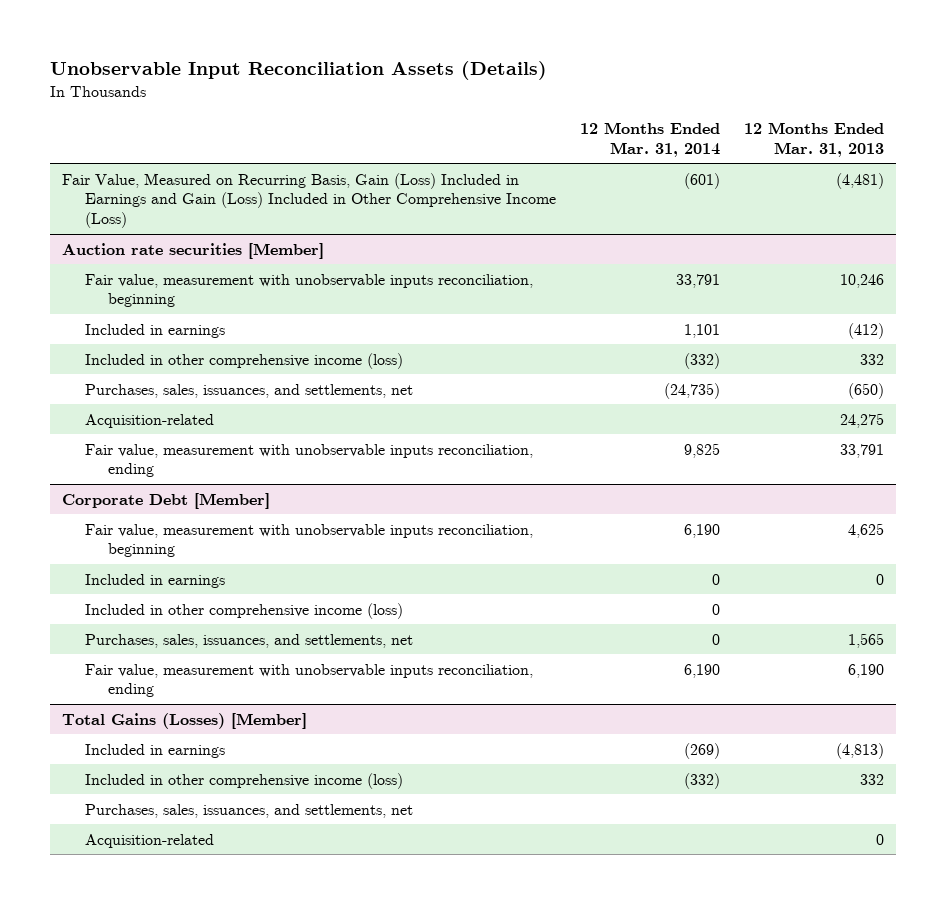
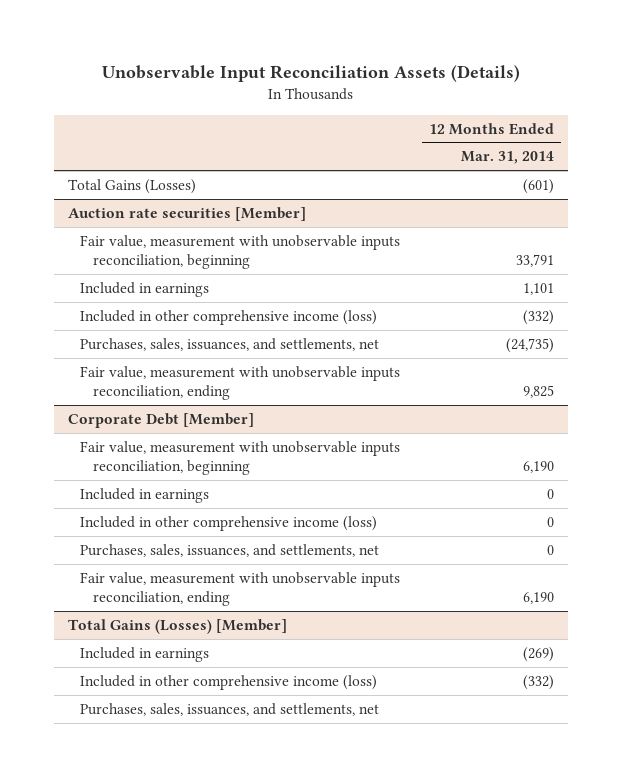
- | 12 Months Ended Mar. 31, 2014 | 12 Months Ended Mar. 31, 2013
+ | 12 Months Ended Mar. 31, 2014
- Fair Value, Measured on Recurring Basis, Gain (Loss) Included in Earnings and Gain (Loss) Included in Other Comprehensive Income (Loss) | (601) | (4,481)
+ Total Gains (Losses) | (601)
@ Auction rate securities [Member]
- Acquisition-related | | 24,275
@ Total Gains (Losses) [Member]
- Acquisition-related | | 0

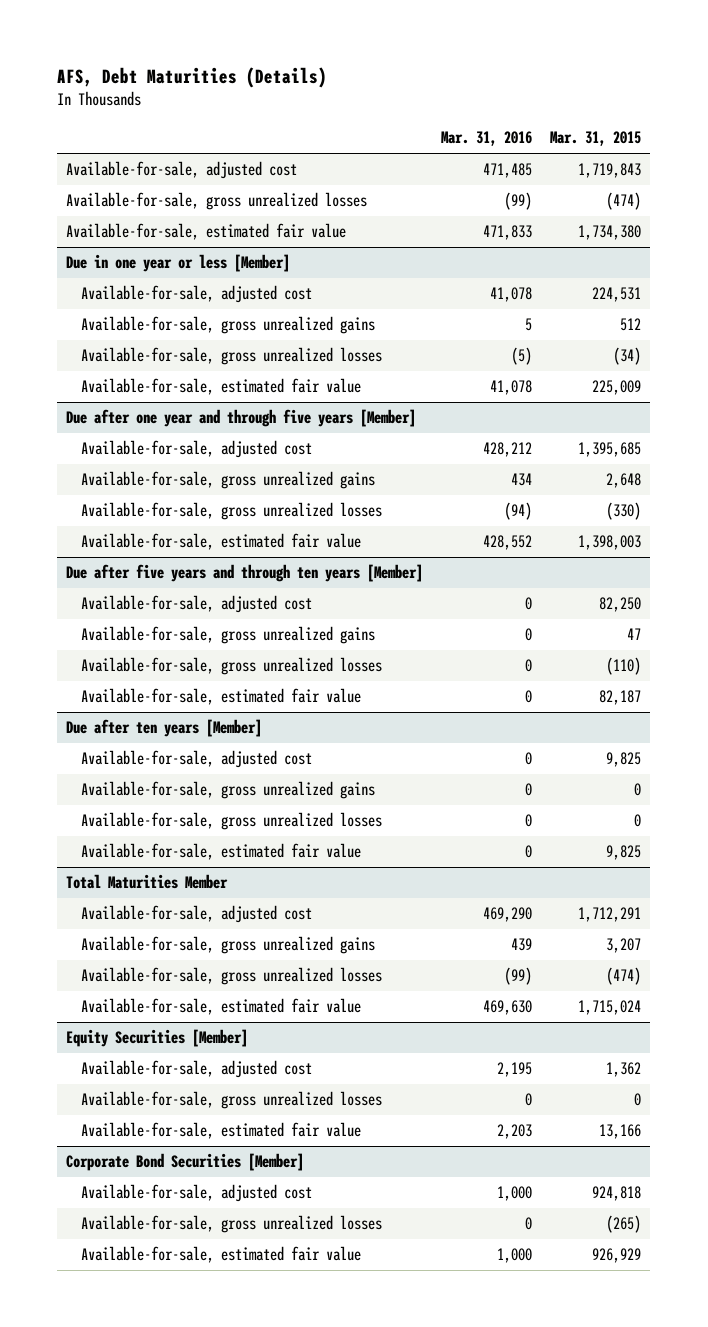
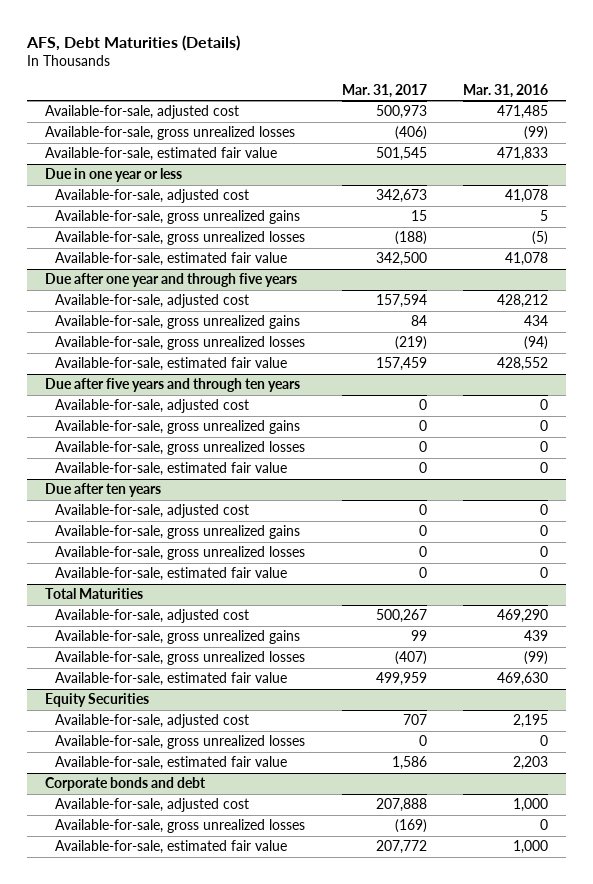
- | Mar. 31, 2016 | Mar. 31, 2015
+ | Mar. 31, 2017 | Mar. 31, 2016
- Due in one year or less [Member]
+ Due in one year or less
- Due after one year and through five years [Member]
+ Due after one year and through five years
- Due after five years and through ten years [Member]
+ Due after five years and through ten years
- Due after ten years [Member]
+ Due after ten years
- Total Maturities Member
+ Total Maturities
- Equity Securities [Member]
+ Equity Securities
- Corporate Bond Securities [Member]
+ Corporate bonds and debt

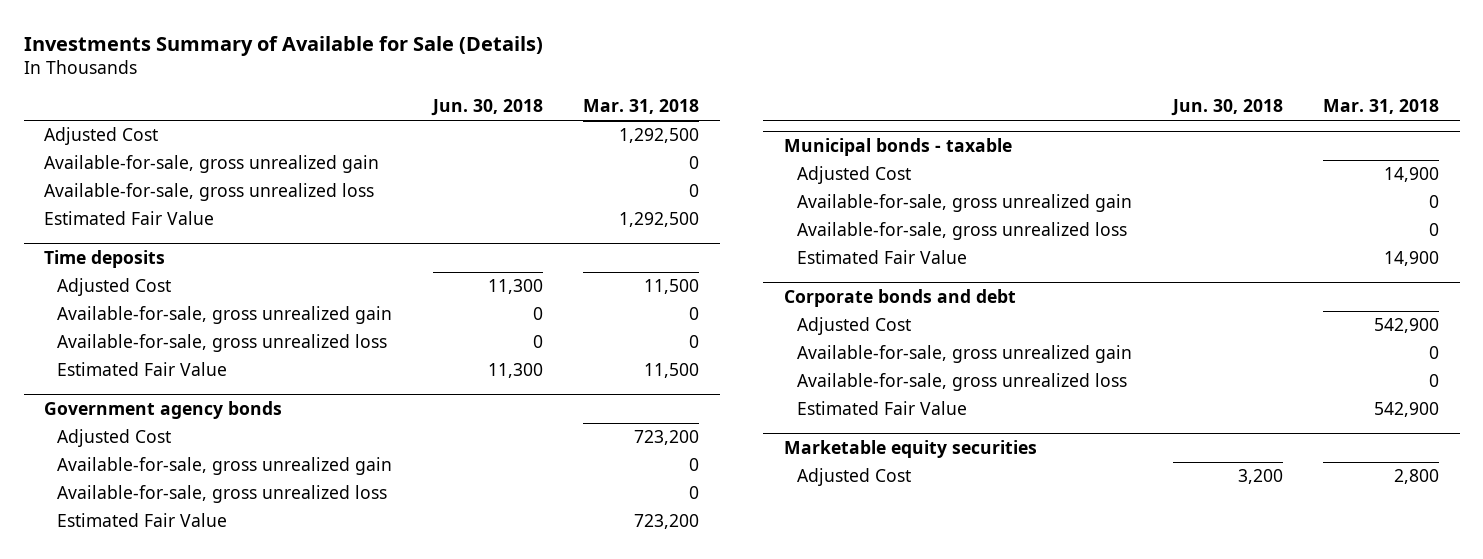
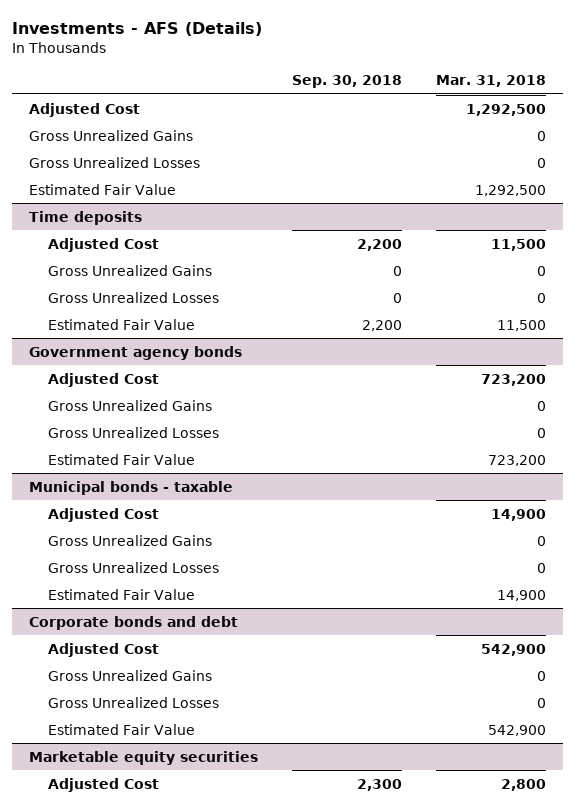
- Investments Summary of Available for Sale (Details)
+ Investments - AFS (Details)
- | Jun. 30, 2018 | Mar. 31, 2018
+ | Sep. 30, 2018 | Mar. 31, 2018
- Available-for-sale, gross unrealized gain | | 0
- Available-for-sale, gross unrealized loss | | 0
+ Gross Unrealized Gains | | 0
+ Gross Unrealized Losses | | 0
@ Time deposits
- Available-for-sale, gross unrealized gain | 0 | 0
- Available-for-sale, gross unrealized loss | 0 | 0
+ Gross Unrealized Gains | 0 | 0
+ Gross Unrealized Losses | 0 | 0
@ Government agency bonds
- Available-for-sale, gross unrealized gain | | 0
- Available-for-sale, gross unrealized loss | | 0
+ Gross Unrealized Gains | | 0
+ Gross Unrealized Losses | | 0
@ Municipal bonds - taxable
- Available-for-sale, gross unrealized gain | | 0
- Available-for-sale, gross unrealized loss | | 0
+ Gross Unrealized Gains | | 0
+ Gross Unrealized Losses | | 0
@ Corporate bonds and debt
- Available-for-sale, gross unrealized gain | | 0
- Available-for-sale, gross unrealized loss | | 0
+ Gross Unrealized Gains | | 0
+ Gross Unrealized Losses | | 0

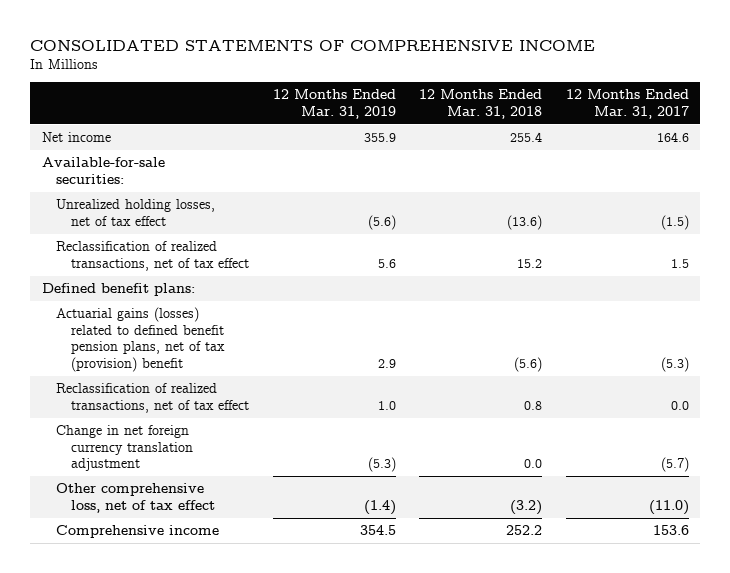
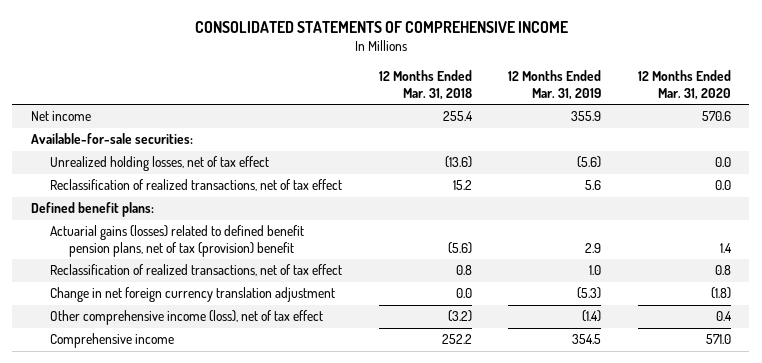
- | 12 Months Ended Mar. 31, 2019 | 12 Months Ended Mar. 31, 2018 | 12 Months Ended Mar. 31, 2017
+ | 12 Months Ended Mar. 31, 2018 | 12 Months Ended Mar. 31, 2019 | 12 Months Ended Mar. 31, 2020
- Other comprehensive loss, net of tax effect | (1.4) | (3.2) | (11.0)
+ Other comprehensive income (loss), net of tax effect | (3.2) | (1.4) | 0.4

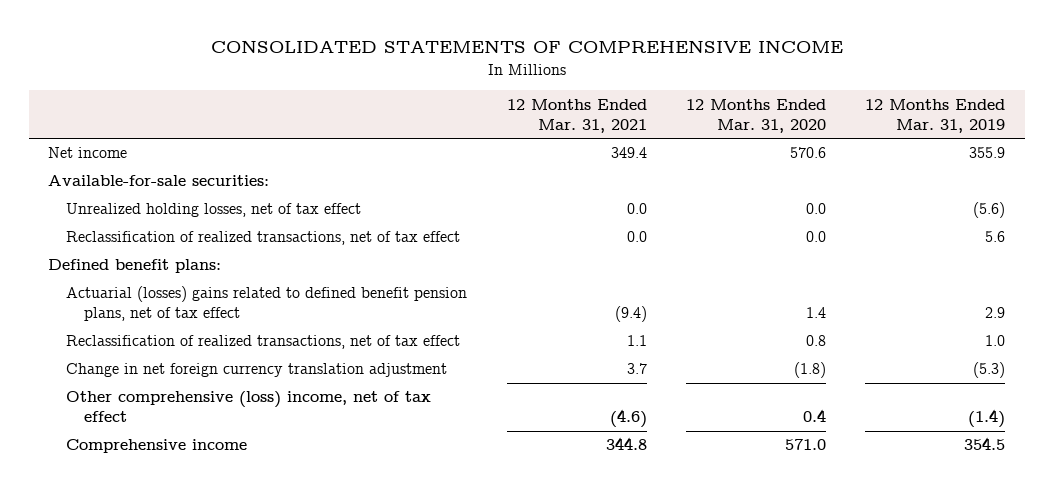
- | 12 Months Ended Mar. 31, 2018 | 12 Months Ended Mar. 31, 2019 | 12 Months Ended Mar. 31, 2020
+ | 12 Months Ended Mar. 31, 2021 | 12 Months Ended Mar. 31, 2020 | 12 Months Ended Mar. 31, 2019
- Actuarial gains (losses) related to defined benefit pension plans, net of tax (provision) benefit | (5.6) | 2.9 | 1.4
+ Actuarial (losses) gains related to defined benefit pension plans, net of tax effect | (9.4) | 1.4 | 2.9
- Other comprehensive income (loss), net of tax effect | (3.2) | (1.4) | 0.4
+ Other comprehensive (loss) income, net of tax effect | (4.6) | 0.4 | (1.4)

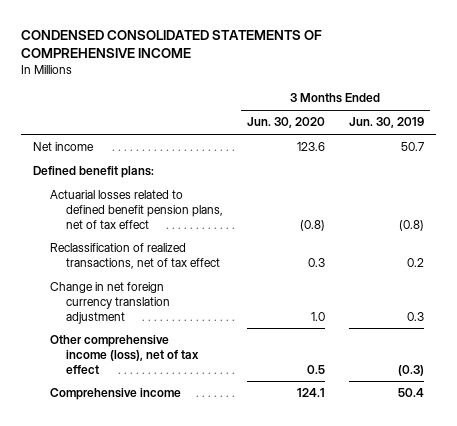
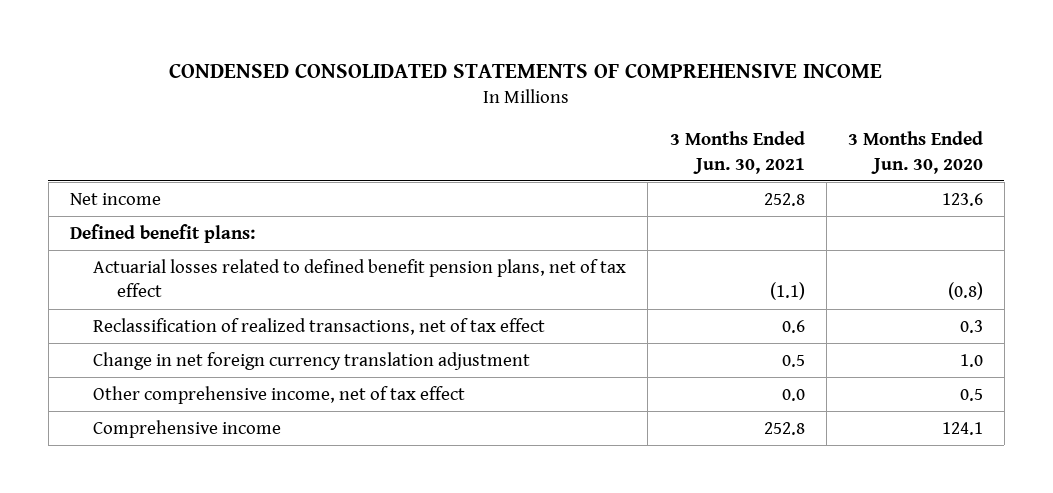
- | 3 Months Ended Jun. 30, 2020 | 3 Months Ended Jun. 30, 2019
+ | 3 Months Ended Jun. 30, 2021 | 3 Months Ended Jun. 30, 2020
- Other comprehensive income (loss), net of tax effect | 0.5 | (0.3)
+ Other comprehensive income, net of tax effect | 0.0 | 0.5

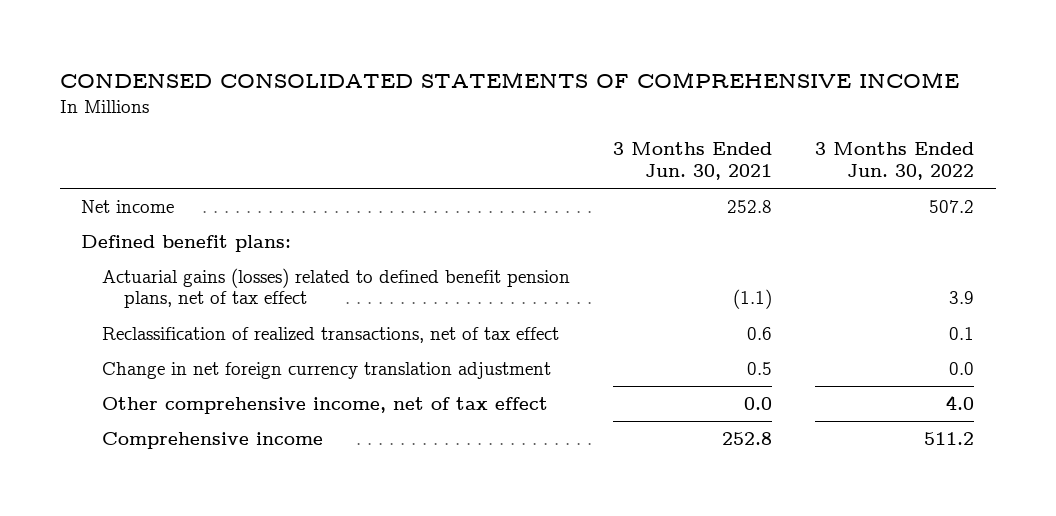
- | 3 Months Ended Jun. 30, 2021 | 3 Months Ended Jun. 30, 2020
+ | 3 Months Ended Jun. 30, 2021 | 3 Months Ended Jun. 30, 2022
- Actuarial losses related to defined benefit pension plans, net of tax effect | (1.1) | (0.8)
+ Actuarial gains (losses) related to defined benefit pension plans, net of tax effect | (1.1) | 3.9

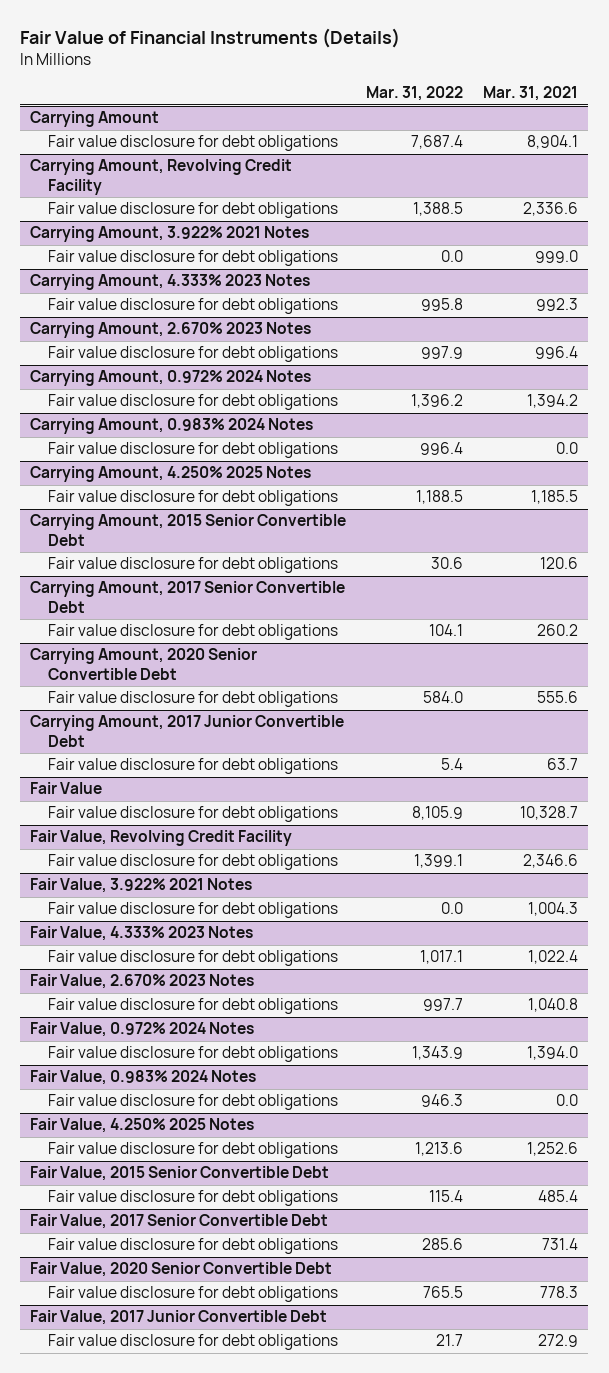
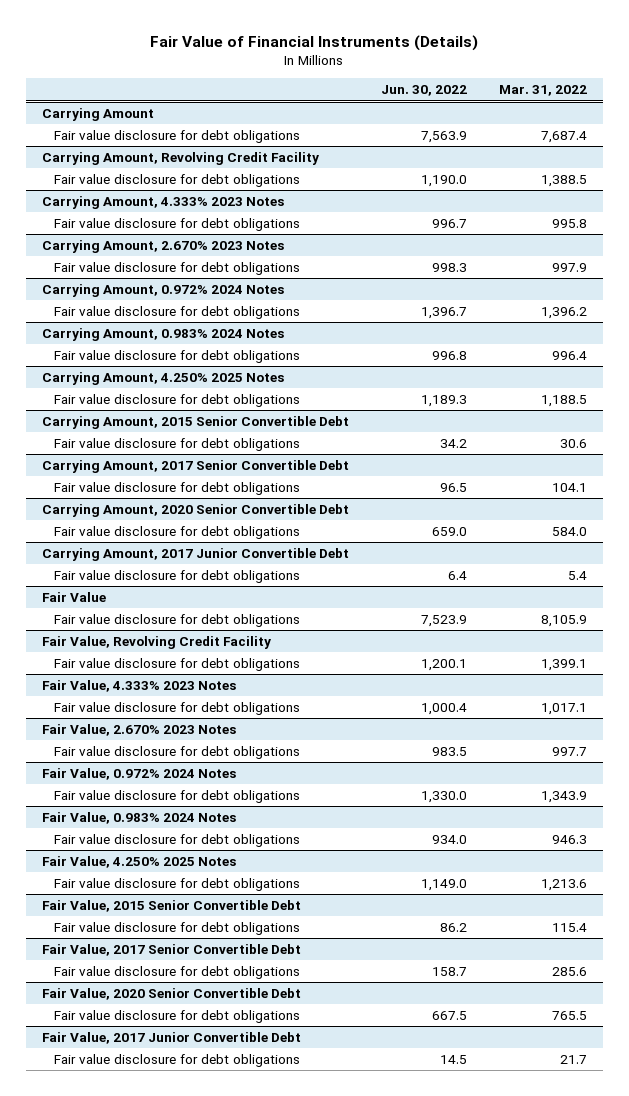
- | Mar. 31, 2022 | Mar. 31, 2021
+ | Jun. 30, 2022 | Mar. 31, 2022
- Carrying Amount, 3.922% 2021 Notes
- Fair value disclosure for debt obligations | 0.0 | 999.0
- Fair Value, 3.922% 2021 Notes
- Fair value disclosure for debt obligations | 0.0 | 1,004.3

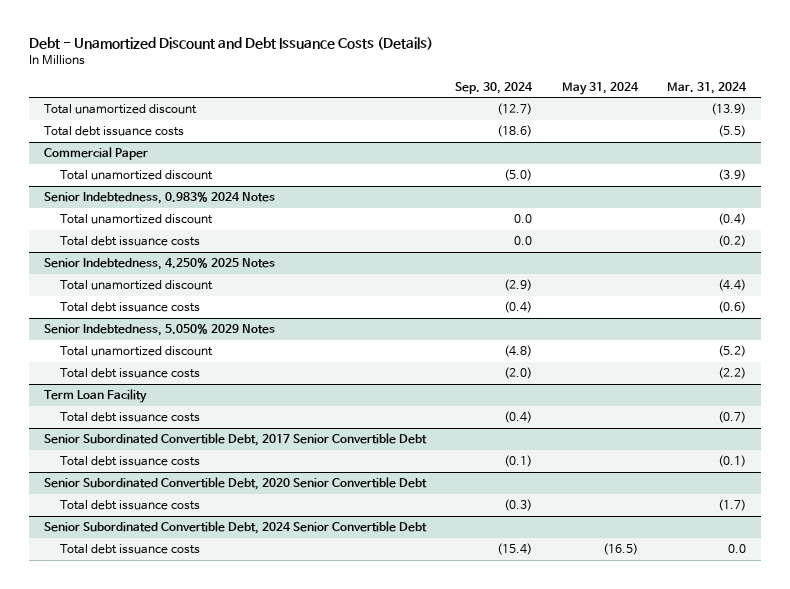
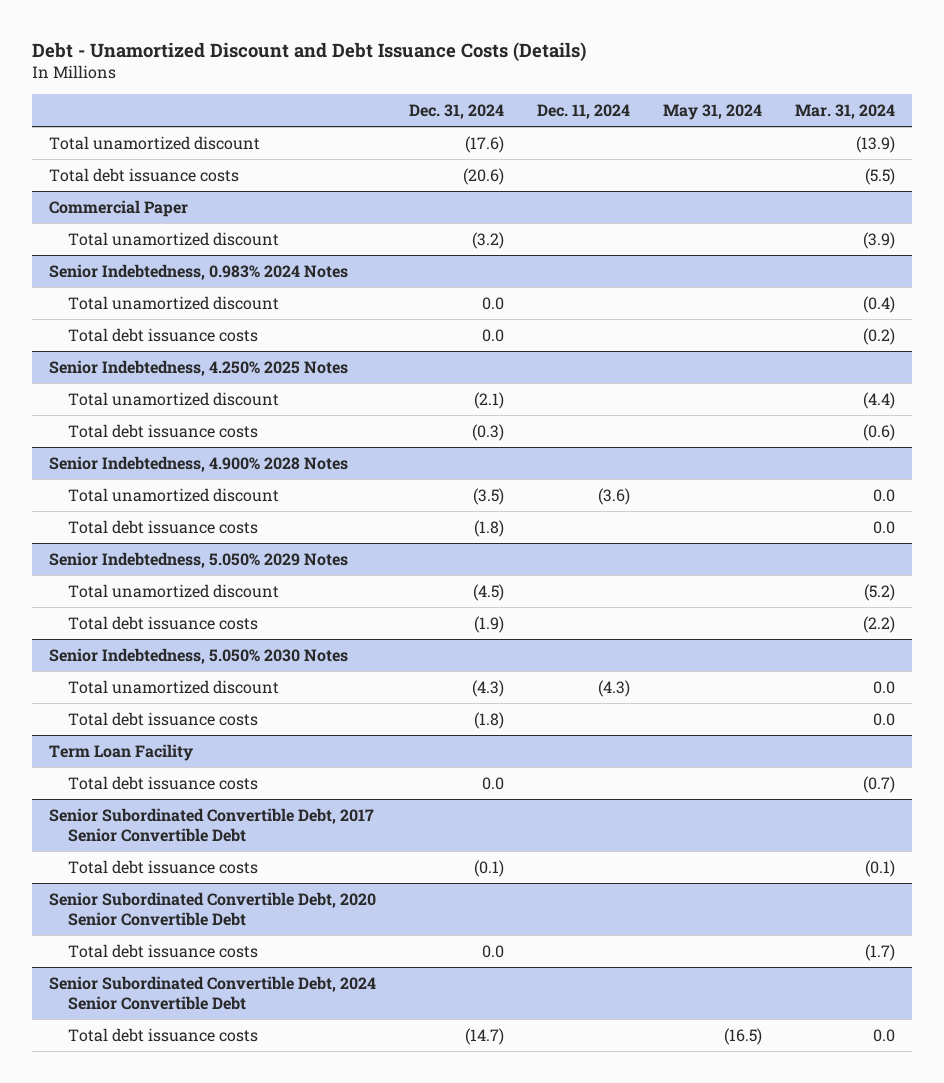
- | Sep. 30, 2024 | May 31, 2024 | Mar. 31, 2024
+ | Dec. 31, 2024 | Dec. 11, 2024 | May 31, 2024 | Mar. 31, 2024
+ Senior Indebtedness, 4.900% 2028 Notes
+ Total unamortized discount | (3.5) | (3.6) | | 0.0
+ Total debt issuance costs | (1.8) | | | 0.0
+ Senior Indebtedness, 5.050% 2030 Notes
+ Total unamortized discount | (4.3) | (4.3) | | 0.0
+ Total debt issuance costs | (1.8) | | | 0.0

